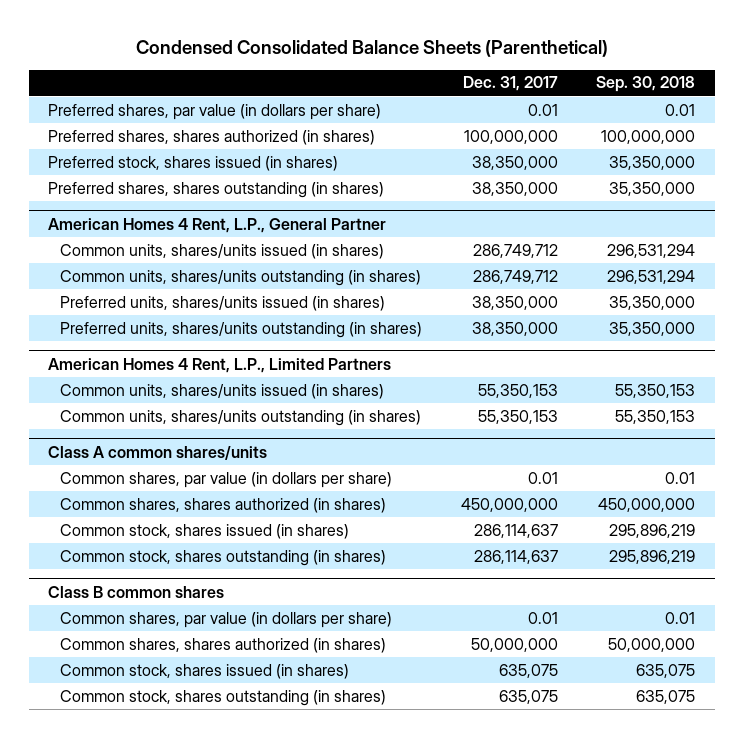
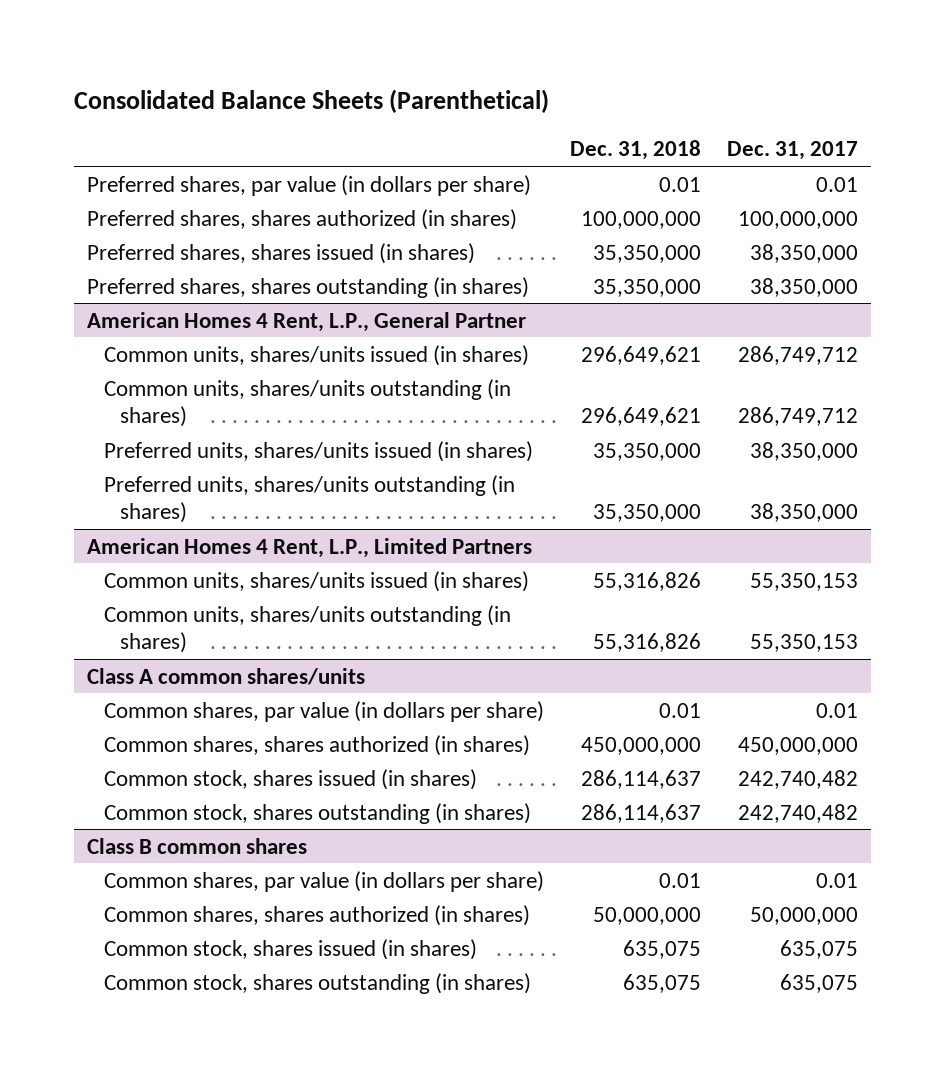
- Condensed Consolidated Balance Sheets (Parenthetical)
+ Consolidated Balance Sheets (Parenthetical)
- | Dec. 31, 2017 | Sep. 30, 2018
+ | Dec. 31, 2018 | Dec. 31, 2017
- Preferred stock, shares issued (in shares) | 38,350,000 | 35,350,000
+ Preferred shares, shares issued (in shares) | 35,350,000 | 38,350,000
@ Class A common shares/units
- Common stock, shares issued (in shares) | 286,114,637 | 295,896,219
- Common stock, shares outstanding (in shares) | 286,114,637 | 295,896,219
+ Common stock, shares issued (in shares) | 286,114,637 | 242,740,482
+ Common stock, shares outstanding (in shares) | 286,114,637 | 242,740,482

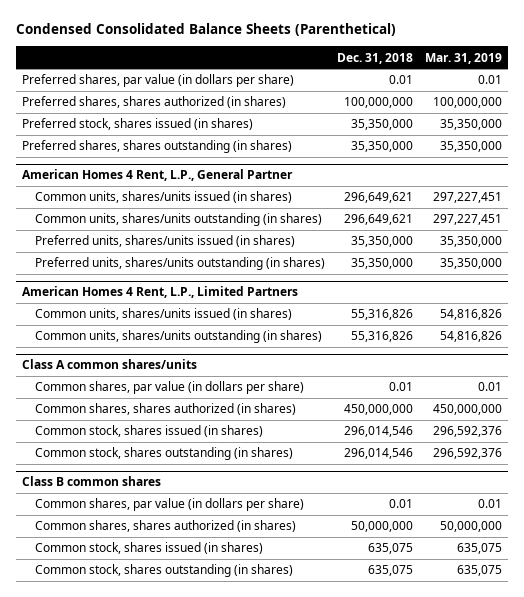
- Consolidated Balance Sheets (Parenthetical)
+ Condensed Consolidated Balance Sheets (Parenthetical)
- | Dec. 31, 2018 | Dec. 31, 2017
+ | Dec. 31, 2018 | Mar. 31, 2019
- Preferred shares, shares issued (in shares) | 35,350,000 | 38,350,000
+ Preferred stock, shares issued (in shares) | 35,350,000 | 35,350,000
@ Class A common shares/units
- Common stock, shares issued (in shares) | 286,114,637 | 242,740,482
- Common stock, shares outstanding (in shares) | 286,114,637 | 242,740,482
+ Common stock, shares issued (in shares) | 296,014,546 | 296,592,376
+ Common stock, shares outstanding (in shares) | 296,014,546 | 296,592,376

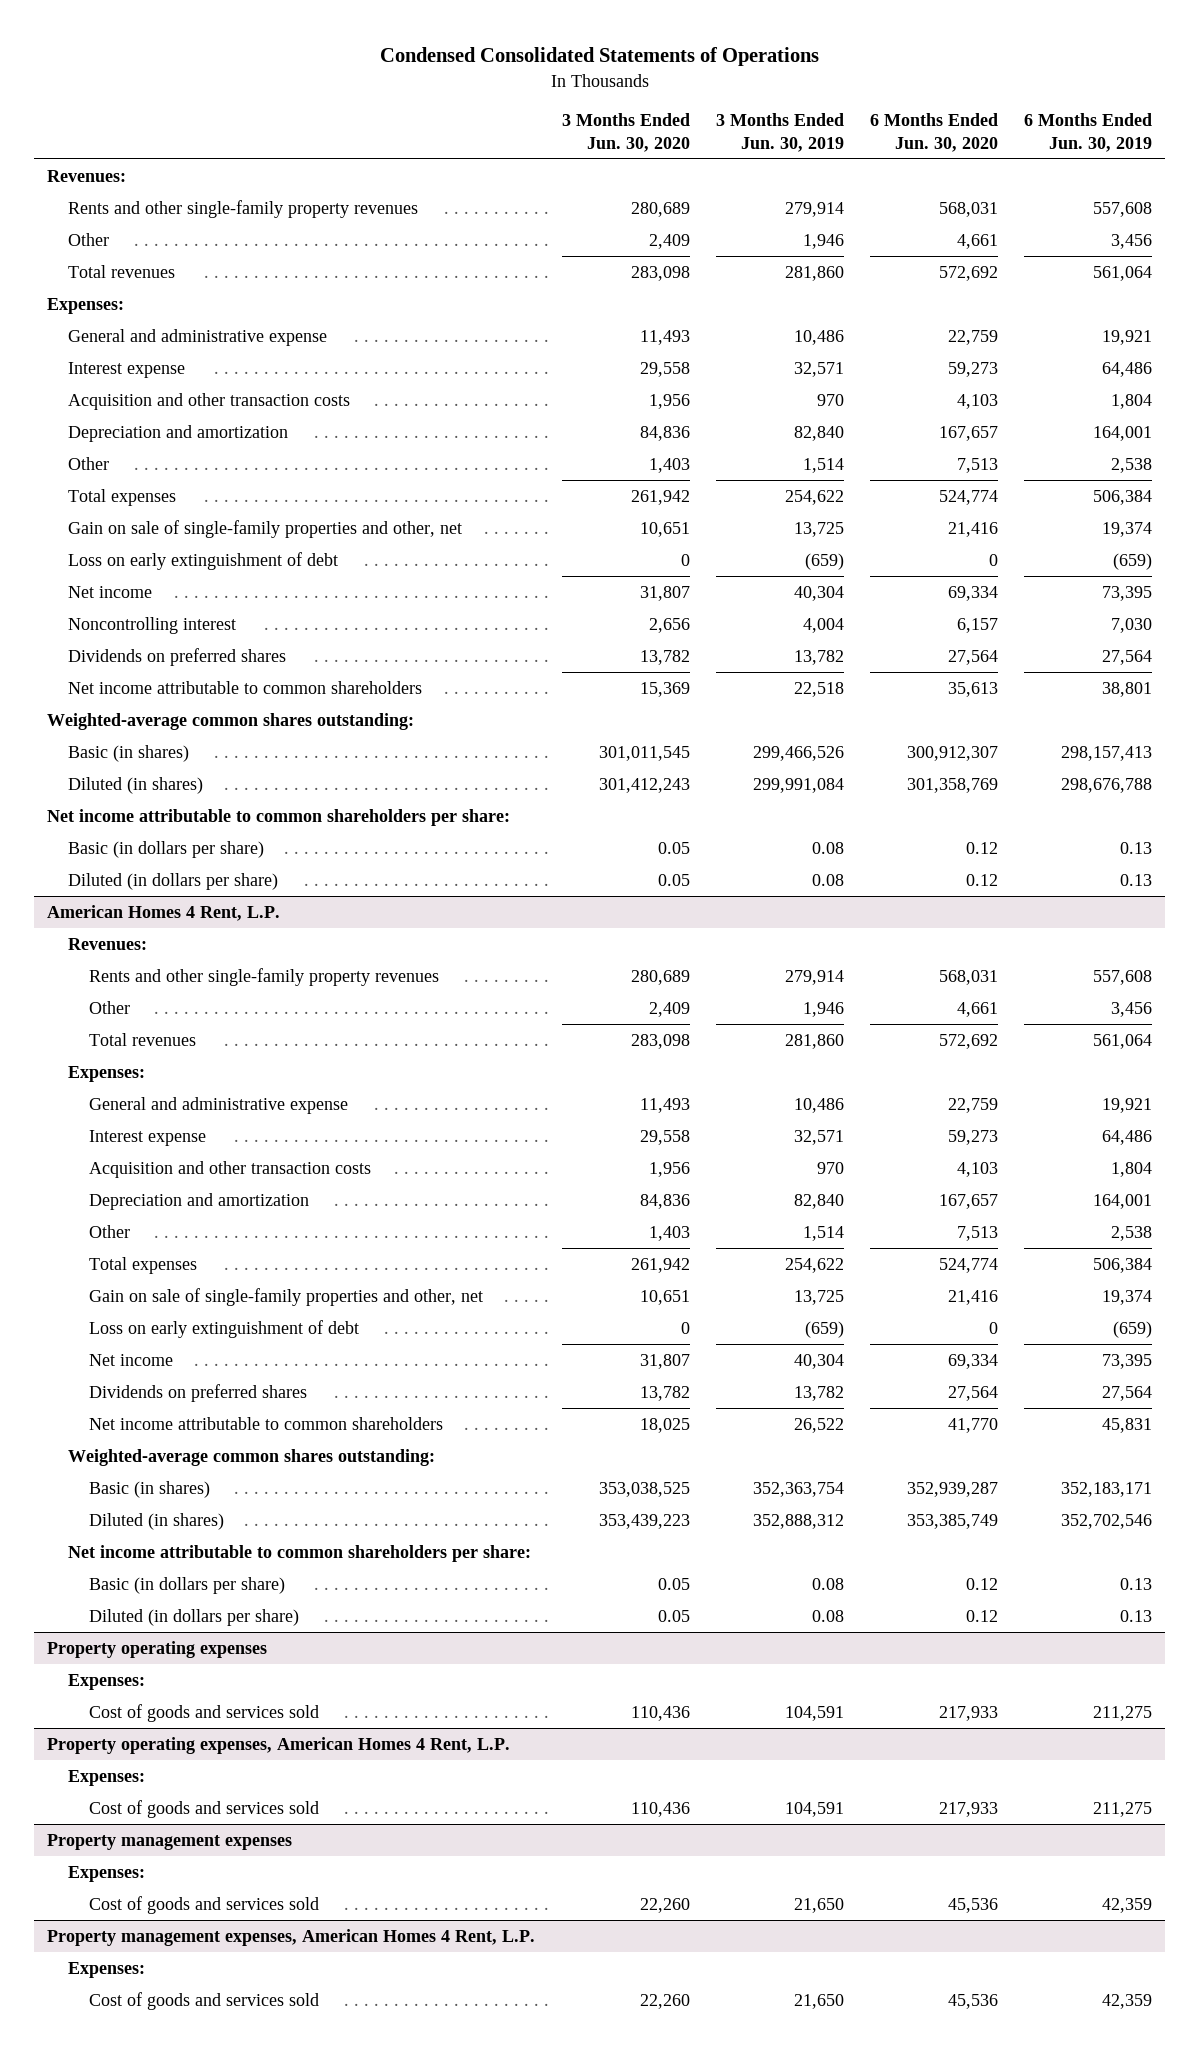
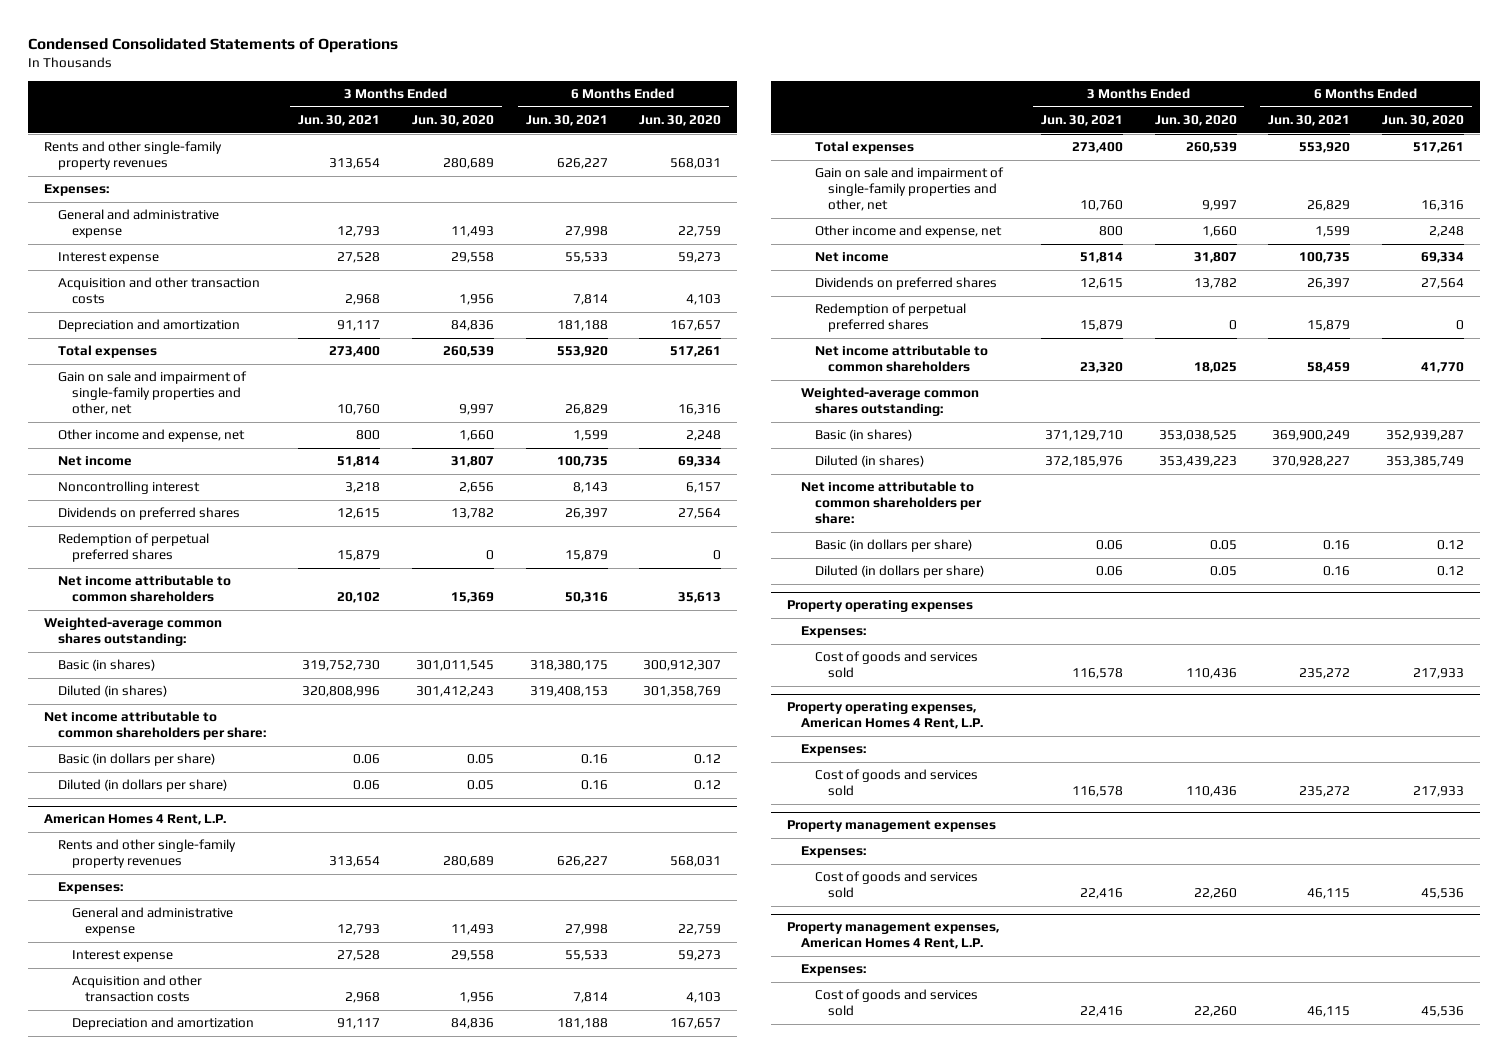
- | 3 Months Ended Jun. 30, 2020 | 3 Months Ended Jun. 30, 2019 | 6 Months Ended Jun. 30, 2020 | 6 Months Ended Jun. 30, 2019
+ | 3 Months Ended Jun. 30, 2021 | 3 Months Ended Jun. 30, 2020 | 6 Months Ended Jun. 30, 2021 | 6 Months Ended Jun. 30, 2020
- Revenues:
- Other | 2,409 | 1,946 | 4,661 | 3,456
- Total revenues | 283,098 | 281,860 | 572,692 | 561,064
- Other | 1,403 | 1,514 | 7,513 | 2,538
- Total expenses | 261,942 | 254,622 | 524,774 | 506,384
- Gain on sale of single-family properties and other, net | 10,651 | 13,725 | 21,416 | 19,374
- Loss on early extinguishment of debt | 0 | (659) | 0 | (659)
+ Total expenses | 273,400 | 260,539 | 553,920 | 517,261
+ Gain on sale and impairment of single-family properties and other, net | 10,760 | 9,997 | 26,829 | 16,316
+ Other income and expense, net | 800 | 1,660 | 1,599 | 2,248
+ Redemption of perpetual preferred shares | 15,879 | 0 | 15,879 | 0
@ American Homes 4 Rent, L.P.
- Revenues:
- Other | 2,409 | 1,946 | 4,661 | 3,456
- Total revenues | 283,098 | 281,860 | 572,692 | 561,064
- Other | 1,403 | 1,514 | 7,513 | 2,538
- Total expenses | 261,942 | 254,622 | 524,774 | 506,384
- Gain on sale of single-family properties and other, net | 10,651 | 13,725 | 21,416 | 19,374
- Loss on early extinguishment of debt | 0 | (659) | 0 | (659)
+ Total expenses | 273,400 | 260,539 | 553,920 | 517,261
+ Gain on sale and impairment of single-family properties and other, net | 10,760 | 9,997 | 26,829 | 16,316
+ Other income and expense, net | 800 | 1,660 | 1,599 | 2,248
+ Redemption of perpetual preferred shares | 15,879 | 0 | 15,879 | 0

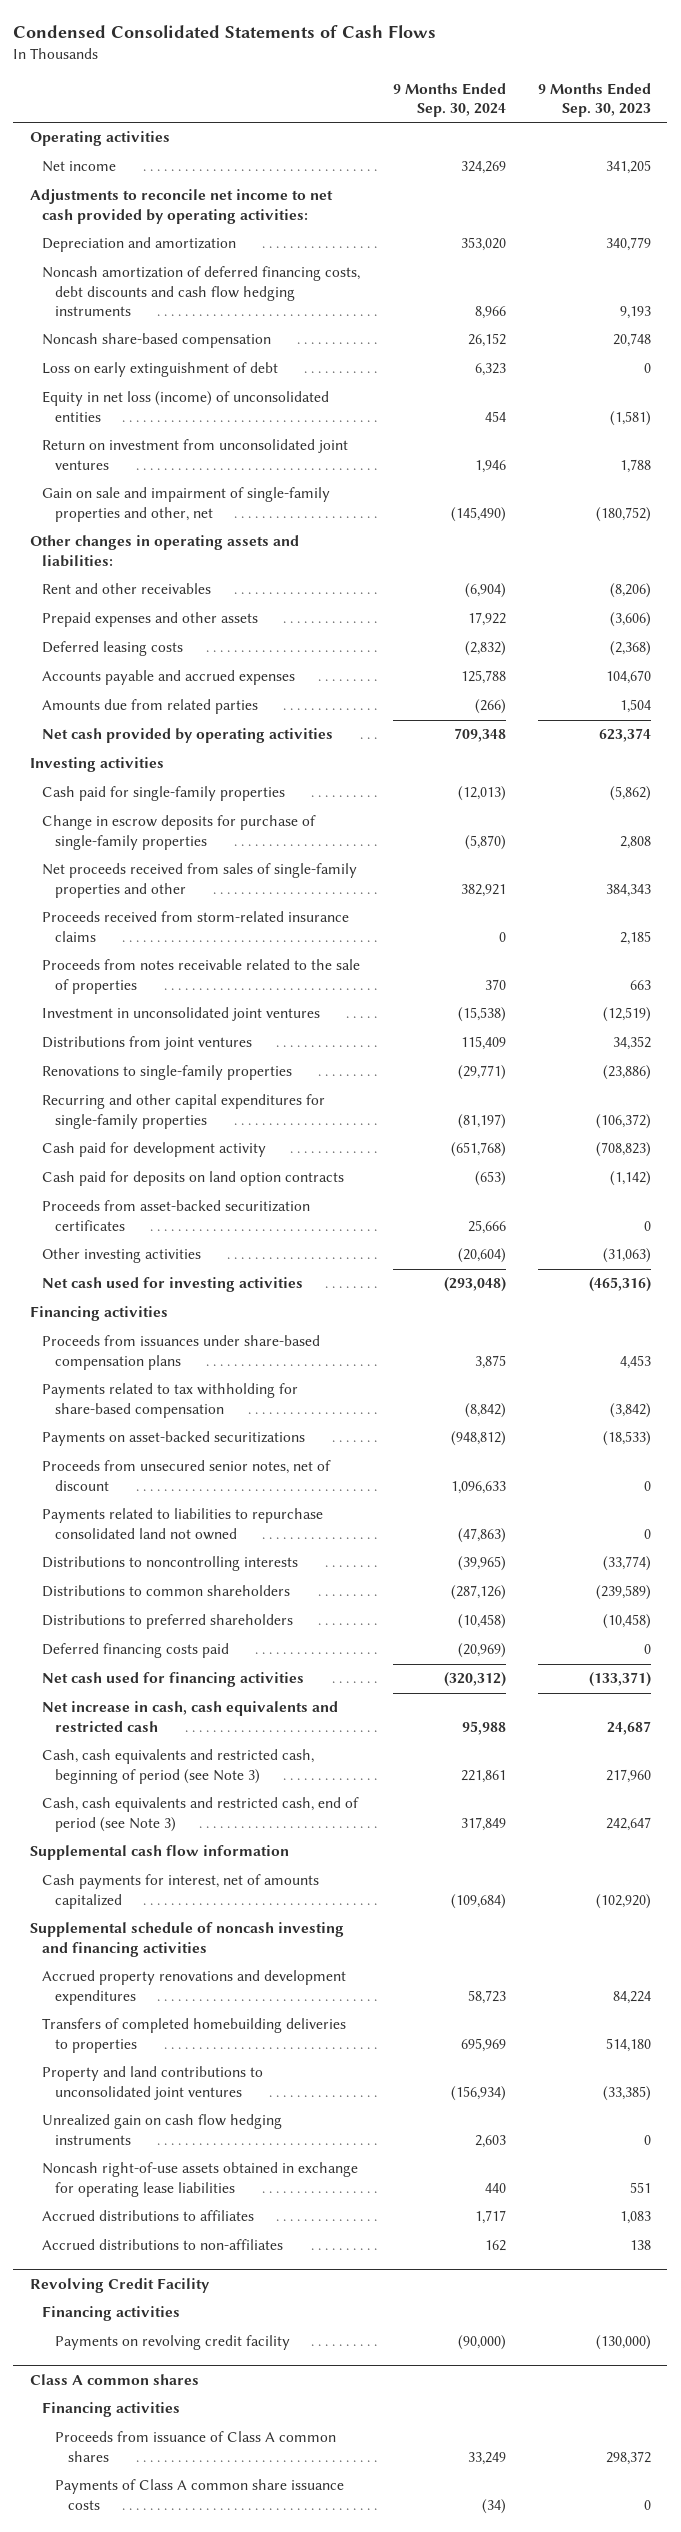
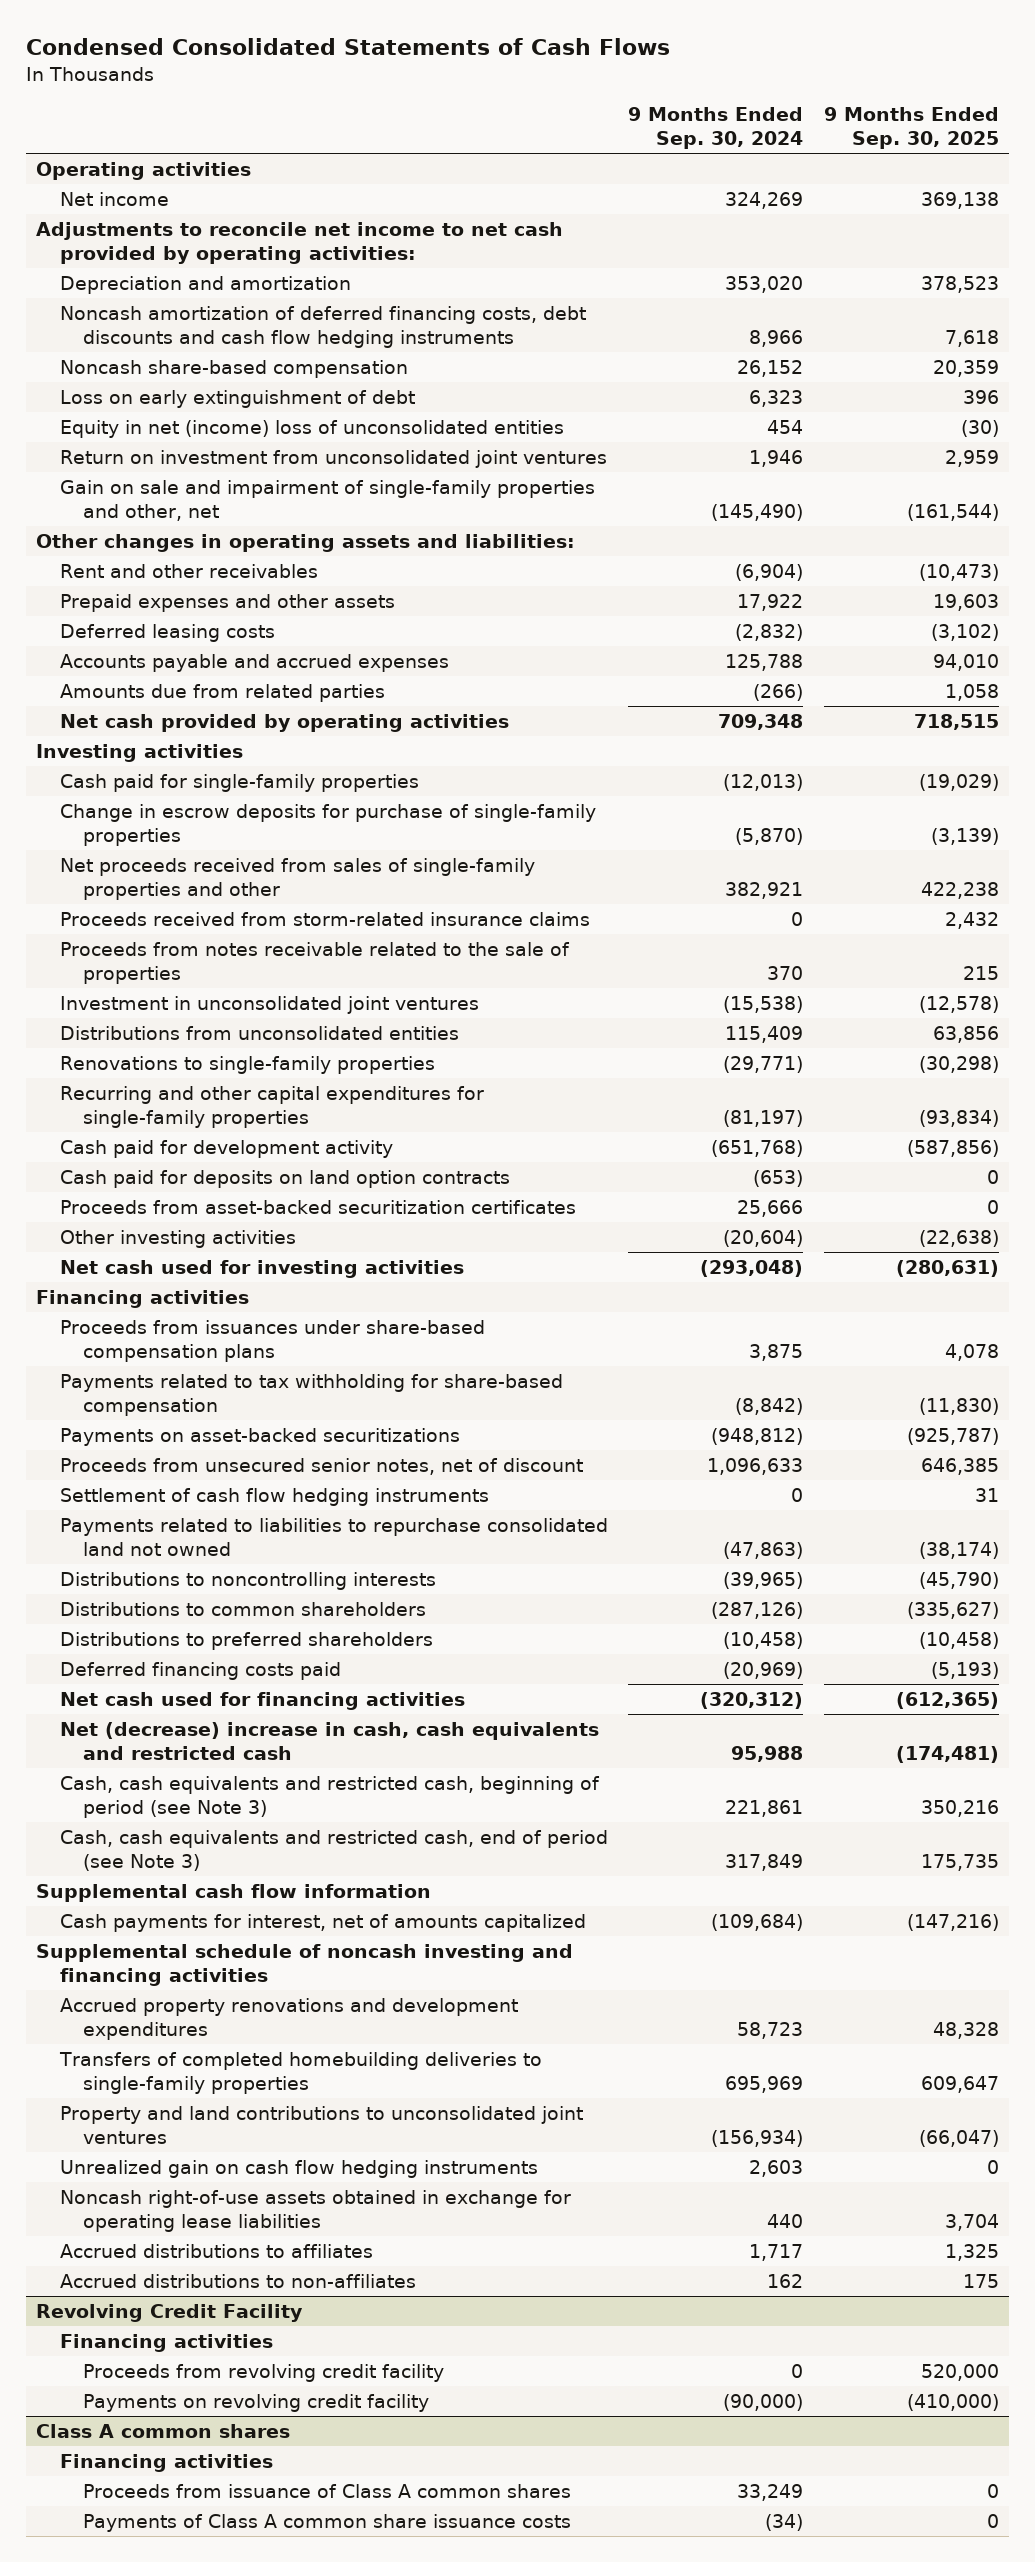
- | 9 Months Ended Sep. 30, 2024 | 9 Months Ended Sep. 30, 2023
+ | 9 Months Ended Sep. 30, 2024 | 9 Months Ended Sep. 30, 2025
- Equity in net loss (income) of unconsolidated entities | 454 | (1,581)
+ Equity in net (income) loss of unconsolidated entities | 454 | (30)
- Distributions from joint ventures | 115,409 | 34,352
+ Distributions from unconsolidated entities | 115,409 | 63,856
+ Settlement of cash flow hedging instruments | 0 | 31
- Net increase in cash, cash equivalents and restricted cash | 95,988 | 24,687
+ Net (decrease) increase in cash, cash equivalents and restricted cash | 95,988 | (174,481)
- Transfers of completed homebuilding deliveries to properties | 695,969 | 514,180
+ Transfers of completed homebuilding deliveries to single-family properties | 695,969 | 609,647
@ Revolving Credit Facility
+ Proceeds from revolving credit facility | 0 | 520,000

